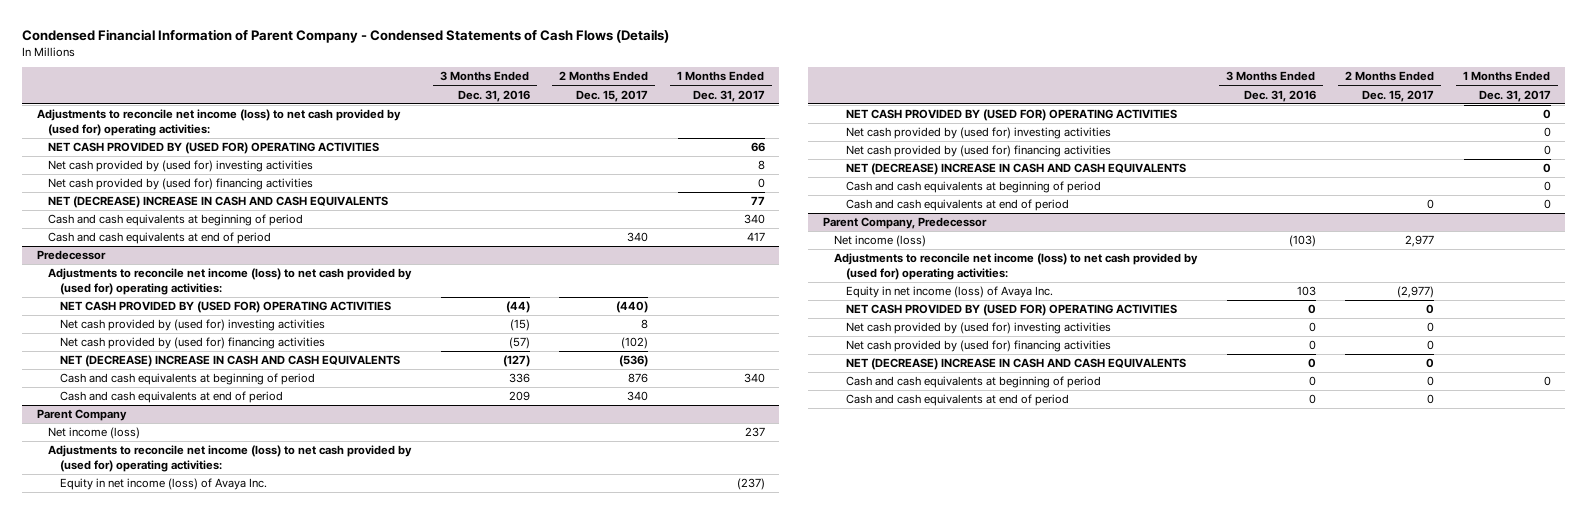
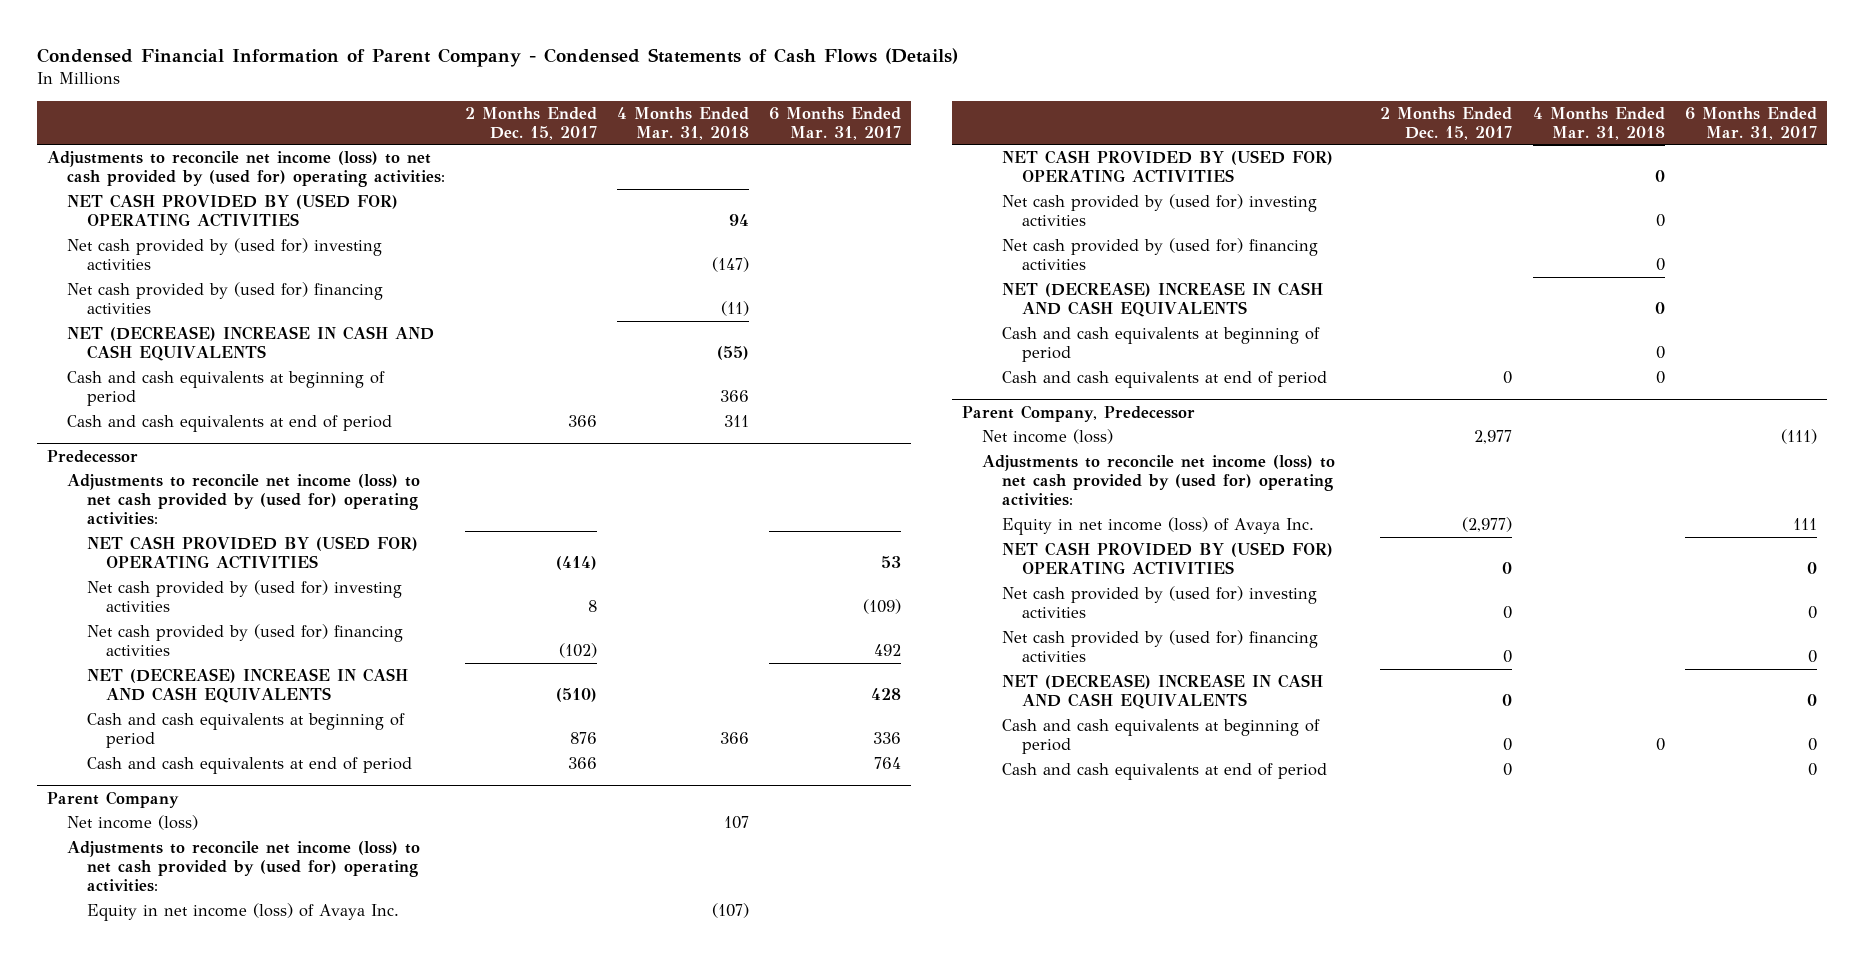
- | 3 Months Ended Dec. 31, 2016 | 2 Months Ended Dec. 15, 2017 | 1 Months Ended Dec. 31, 2017
+ | 2 Months Ended Dec. 15, 2017 | 4 Months Ended Mar. 31, 2018 | 6 Months Ended Mar. 31, 2017
- Cash and cash equivalents at end of period | | 340 | 417
+ Cash and cash equivalents at end of period | 366 | 311 |
@ Predecessor
- NET CASH PROVIDED BY (USED FOR) OPERATING ACTIVITIES | (44) | (440) |
+ NET CASH PROVIDED BY (USED FOR) OPERATING ACTIVITIES | (414) | | 53
- NET (DECREASE) INCREASE IN CASH AND CASH EQUIVALENTS | (127) | (536) |
+ NET (DECREASE) INCREASE IN CASH AND CASH EQUIVALENTS | (510) | | 428
- Cash and cash equivalents at end of period | 209 | 340 |
+ Cash and cash equivalents at end of period | 366 | | 764

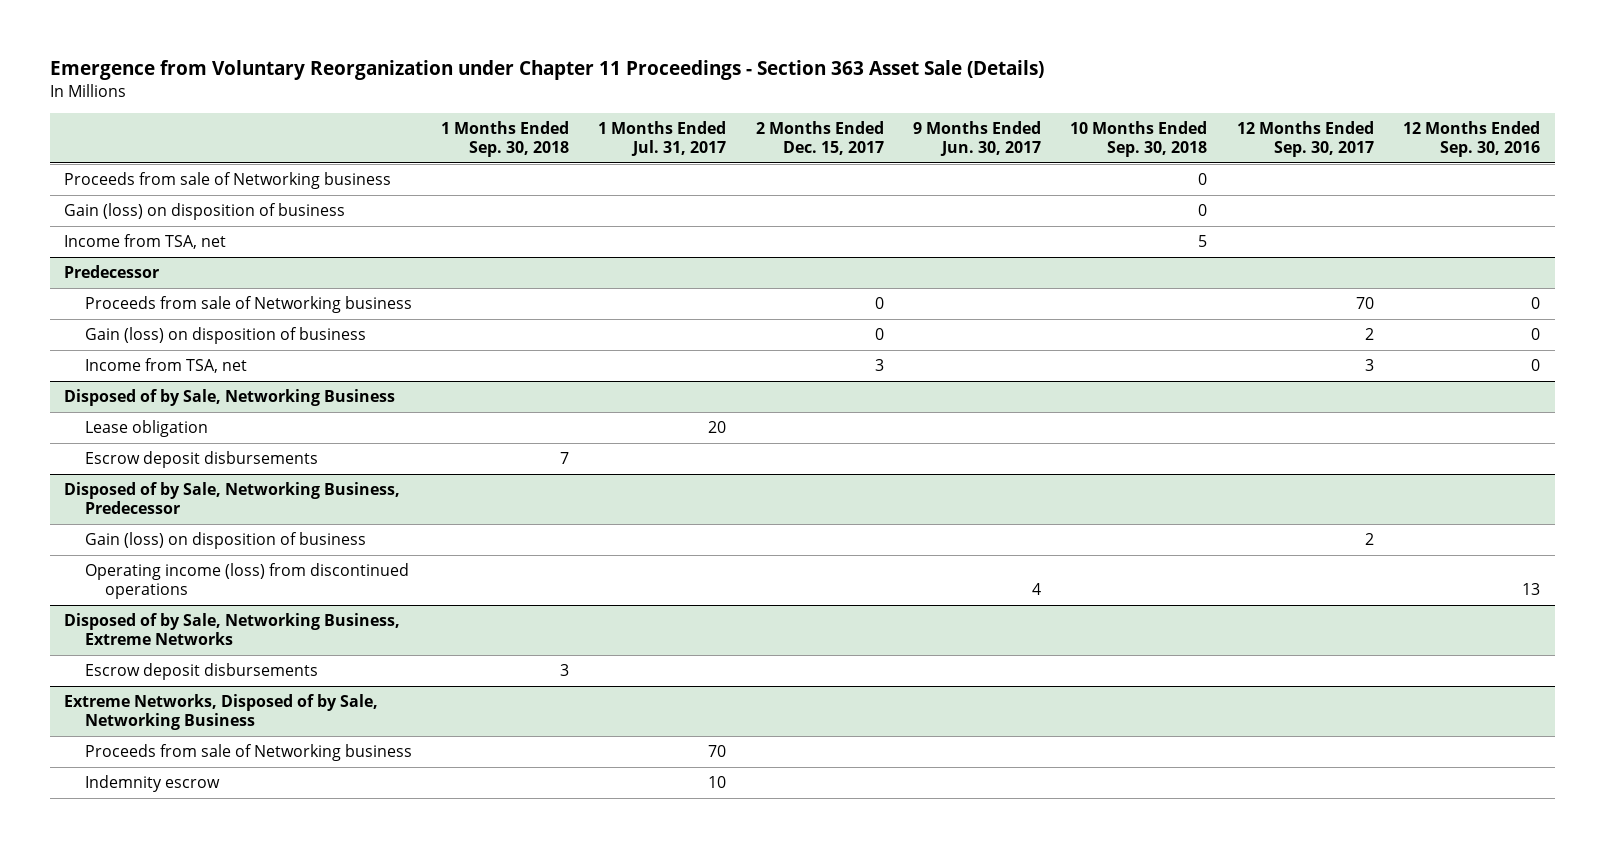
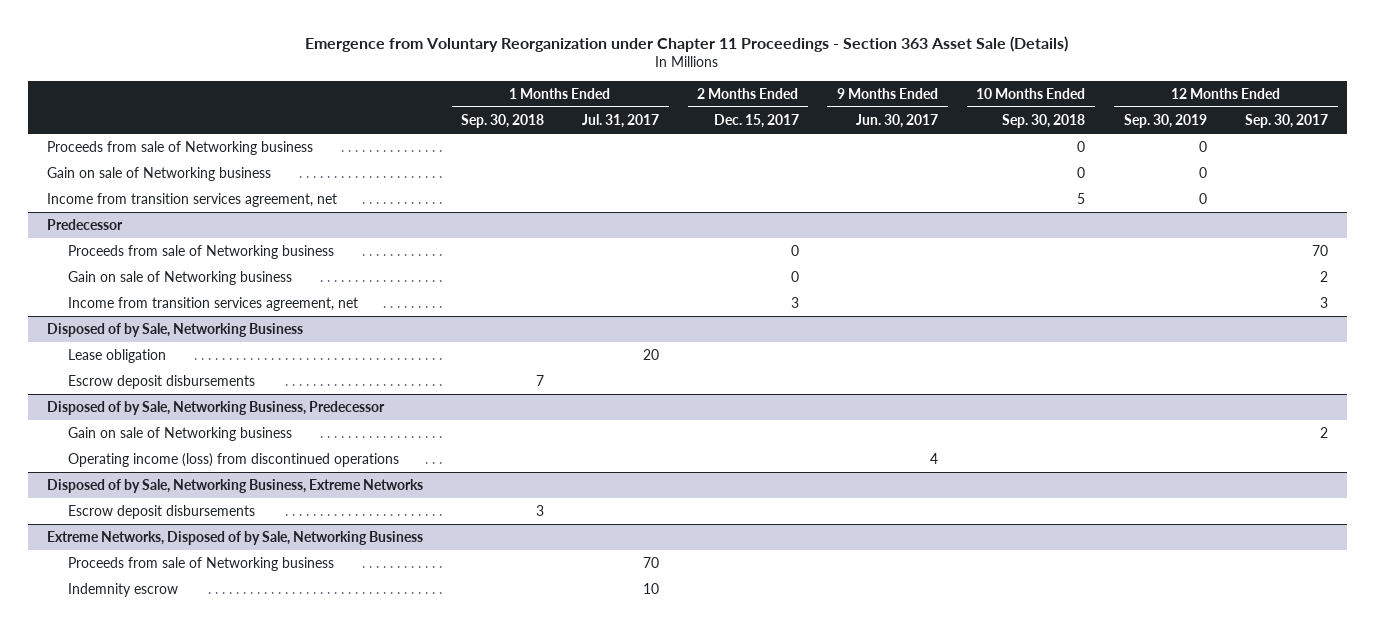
- | 1 Months Ended Sep. 30, 2018 | 1 Months Ended Jul. 31, 2017 | 2 Months Ended Dec. 15, 2017 | 9 Months Ended Jun. 30, 2017 | 10 Months Ended Sep. 30, 2018 | 12 Months Ended Sep. 30, 2017 | 12 Months Ended Sep. 30, 2016
+ | 1 Months Ended Sep. 30, 2018 | 1 Months Ended Jul. 31, 2017 | 2 Months Ended Dec. 15, 2017 | 9 Months Ended Jun. 30, 2017 | 10 Months Ended Sep. 30, 2018 | 12 Months Ended Sep. 30, 2019 | 12 Months Ended Sep. 30, 2017
- Gain (loss) on disposition of business | | | | | 0 | |
- Income from TSA, net | | | | | 5 | |
+ Gain on sale of Networking business | | | | | 0 | 0 |
+ Income from transition services agreement, net | | | | | 5 | 0 |
@ Predecessor
- Gain (loss) on disposition of business | | | 0 | | | 2 | 0
- Income from TSA, net | | | 3 | | | 3 | 0
+ Gain on sale of Networking business | | | 0 | | | | 2
+ Income from transition services agreement, net | | | 3 | | | | 3
@ Disposed of by Sale, Networking Business, Predecessor
- Gain (loss) on disposition of business | | | | | | 2 |
+ Gain on sale of Networking business | | | | | | | 2

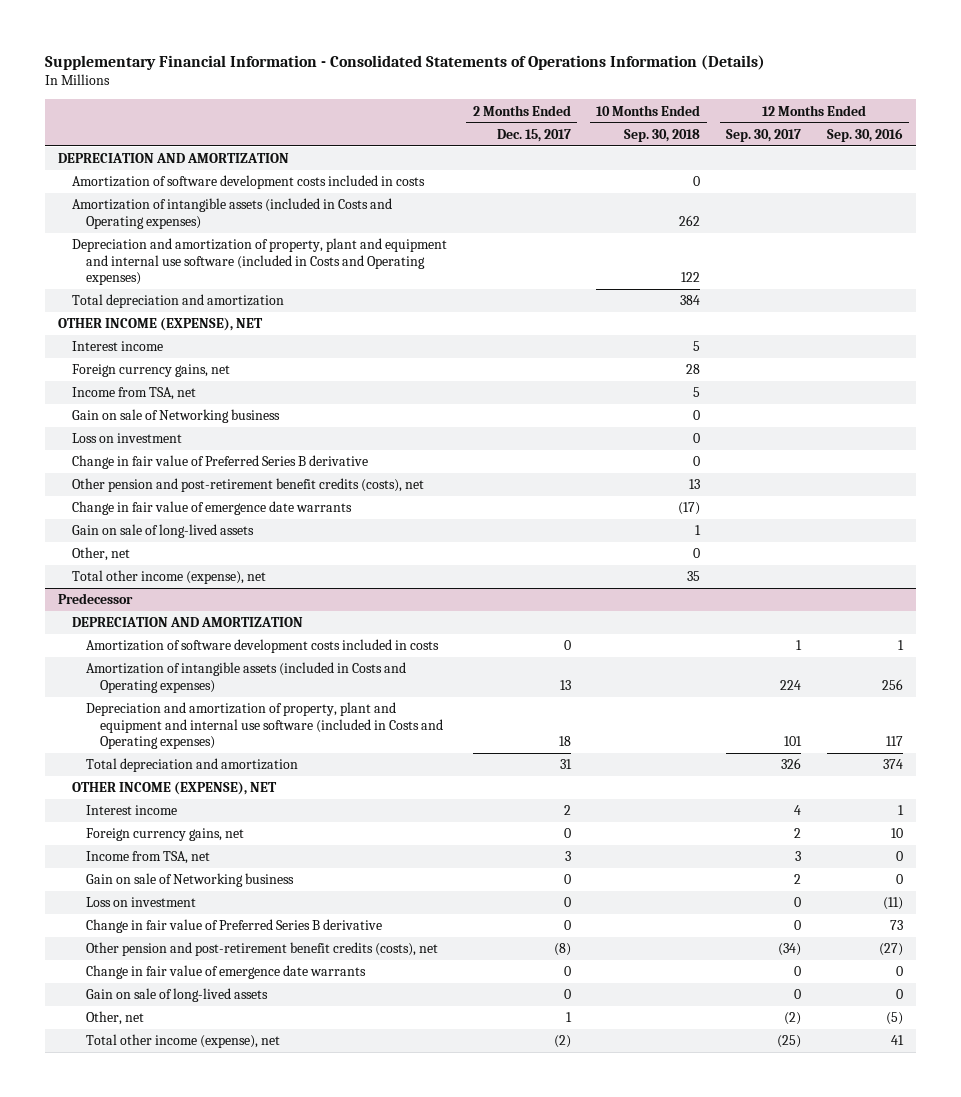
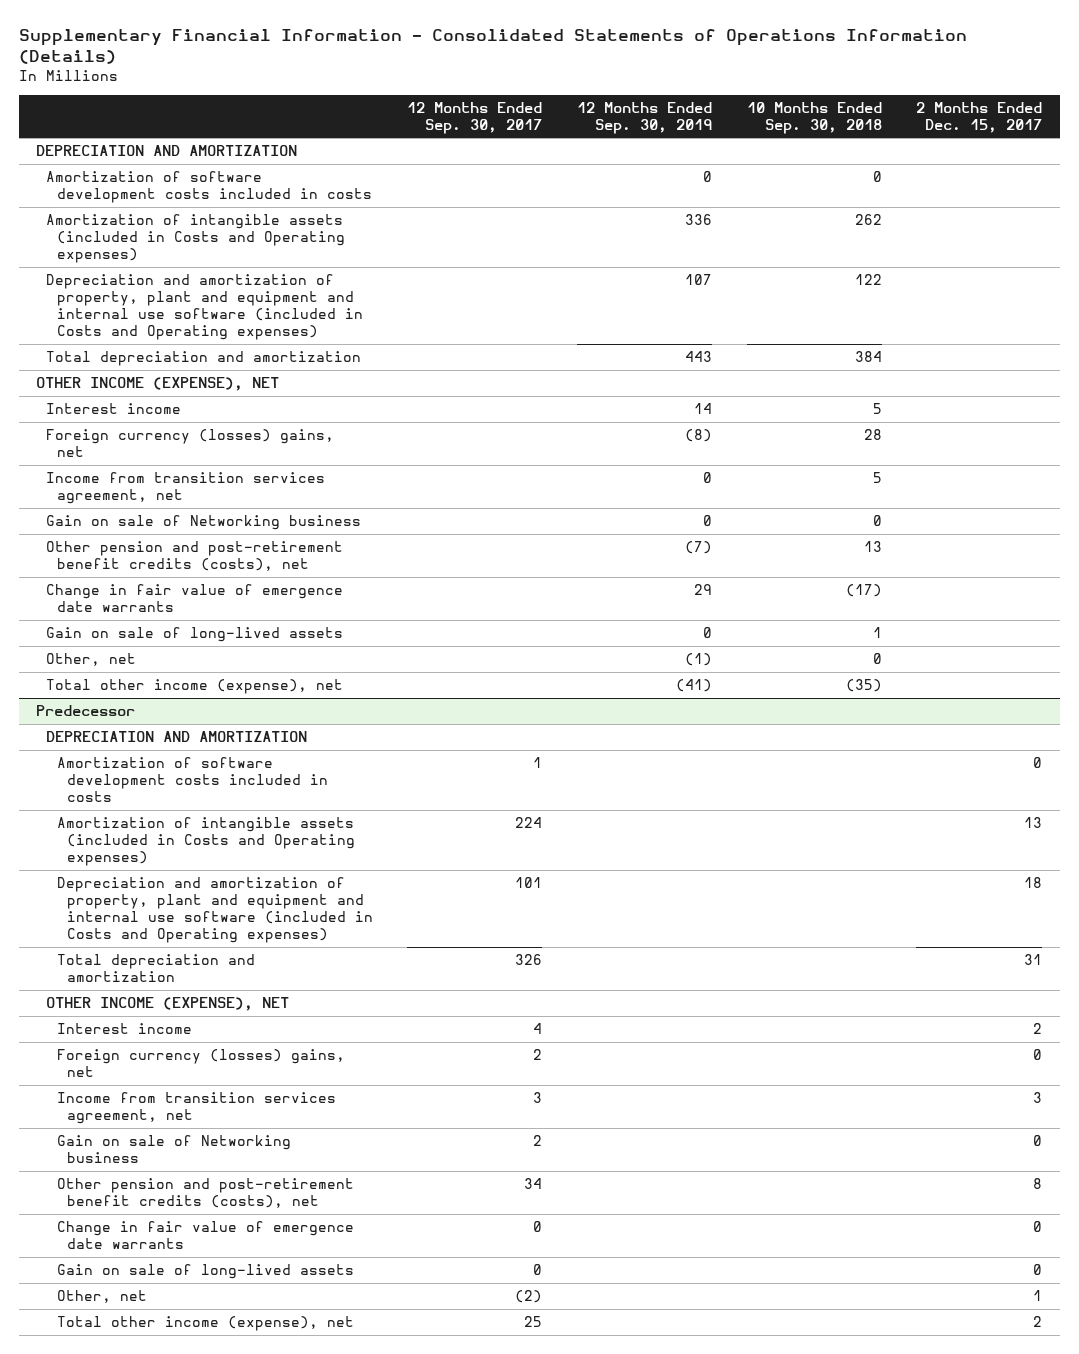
- | 2 Months Ended Dec. 15, 2017 | 10 Months Ended Sep. 30, 2018 | 12 Months Ended Sep. 30, 2017 | 12 Months Ended Sep. 30, 2016
+ | 12 Months Ended Sep. 30, 2017 | 12 Months Ended Sep. 30, 2019 | 10 Months Ended Sep. 30, 2018 | 2 Months Ended Dec. 15, 2017
- Foreign currency gains, net | | 28 | |
- Income from TSA, net | | 5 | |
+ Foreign currency (losses) gains, net | | (8) | 28 |
+ Income from transition services agreement, net | | 0 | 5 |
- Loss on investment | | 0 | |
- Change in fair value of Preferred Series B derivative | | 0 | |
- Total other income (expense), net | | 35 | |
+ Total other income (expense), net | | (41) | (35) |
@ Predecessor
- Foreign currency gains, net | 0 | | 2 | 10
- Income from TSA, net | 3 | | 3 | 0
+ Foreign currency (losses) gains, net | 2 | | | 0
+ Income from transition services agreement, net | 3 | | | 3
- Loss on investment | 0 | | 0 | (11)
- Change in fair value of Preferred Series B derivative | 0 | | 0 | 73
- Other pension and post-retirement benefit credits (costs), net | (8) | | (34) | (27)
+ Other pension and post-retirement benefit credits (costs), net | 34 | | | 8
- Total other income (expense), net | (2) | | (25) | 41
+ Total other income (expense), net | 25 | | | 2

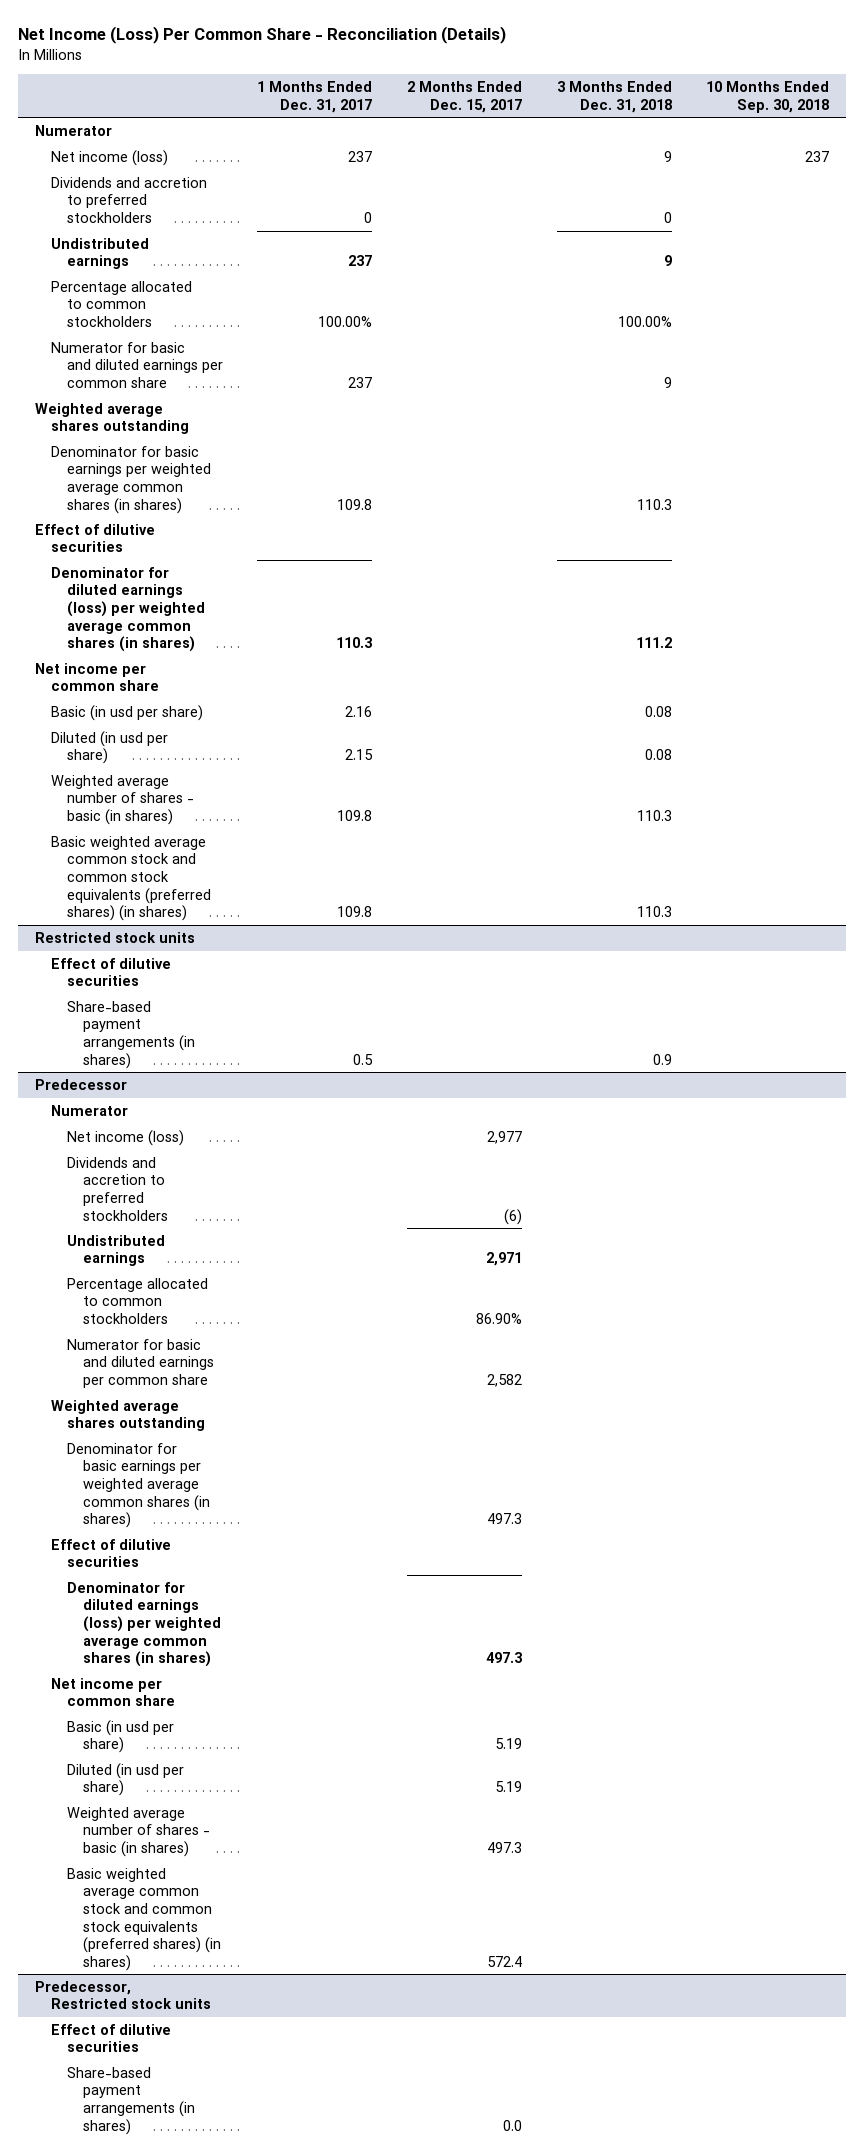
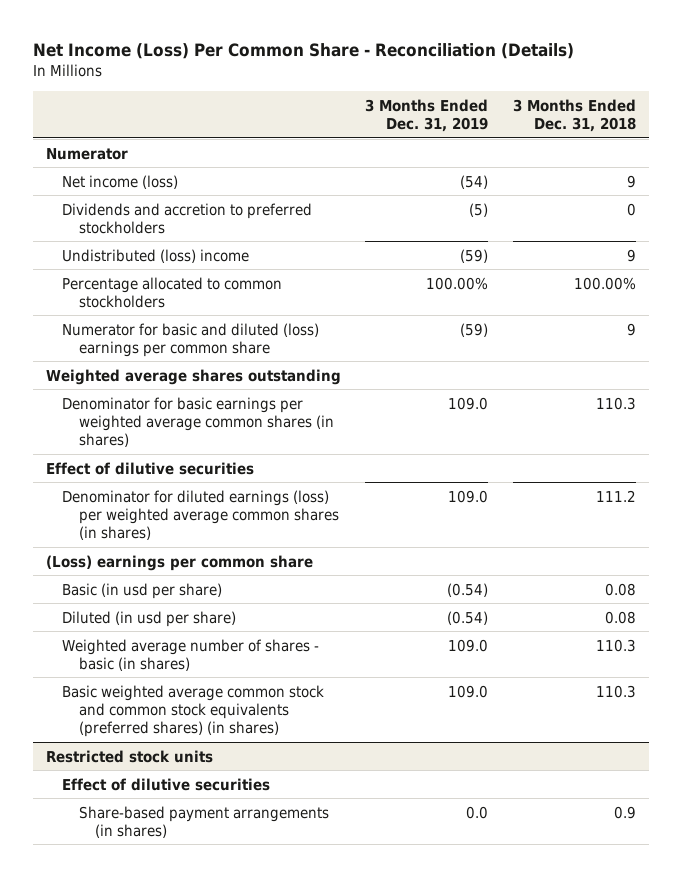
- | 1 Months Ended Dec. 31, 2017 | 2 Months Ended Dec. 15, 2017 | 3 Months Ended Dec. 31, 2018 | 10 Months Ended Sep. 30, 2018
+ | 3 Months Ended Dec. 31, 2019 | 3 Months Ended Dec. 31, 2018
- Undistributed earnings | 237 | | 9 |
+ Undistributed (loss) income | (59) | 9
- Numerator for basic and diluted earnings per common share | 237 | | 9 |
+ Numerator for basic and diluted (loss) earnings per common share | (59) | 9
- Net income per common share
+ (Loss) earnings per common share
- Predecessor
- Numerator
- Net income (loss) | | 2,977 | |
- Dividends and accretion to preferred stockholders | | (6) | |
- Undistributed earnings | | 2,971 | |
- Percentage allocated to common stockholders | | 86.90% | |
- Numerator for basic and diluted earnings per common share | | 2,582 | |
- Weighted average shares outstanding
- Denominator for basic earnings per weighted average common shares (in shares) | | 497.3 | |
- Effect of dilutive securities
- Denominator for diluted earnings (loss) per weighted average common shares (in shares) | | 497.3 | |
- Net income per common share
- Basic (in usd per share) | | 5.19 | |
- Diluted (in usd per share) | | 5.19 | |
- Weighted average number of shares - basic (in shares) | | 497.3 | |
- Basic weighted average common stock and common stock equivalents (preferred shares) (in shares) | | 572.4 | |
- Predecessor, Restricted stock units
- Effect of dilutive securities
- Share-based payment arrangements (in shares) | | 0.0 | |

